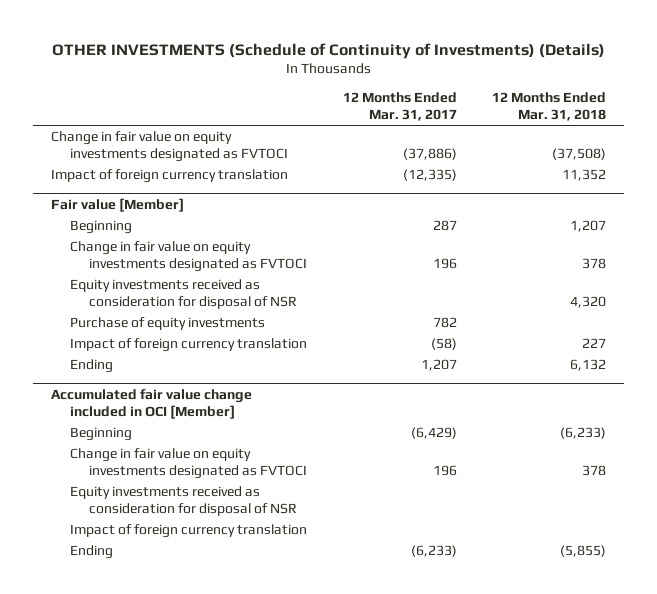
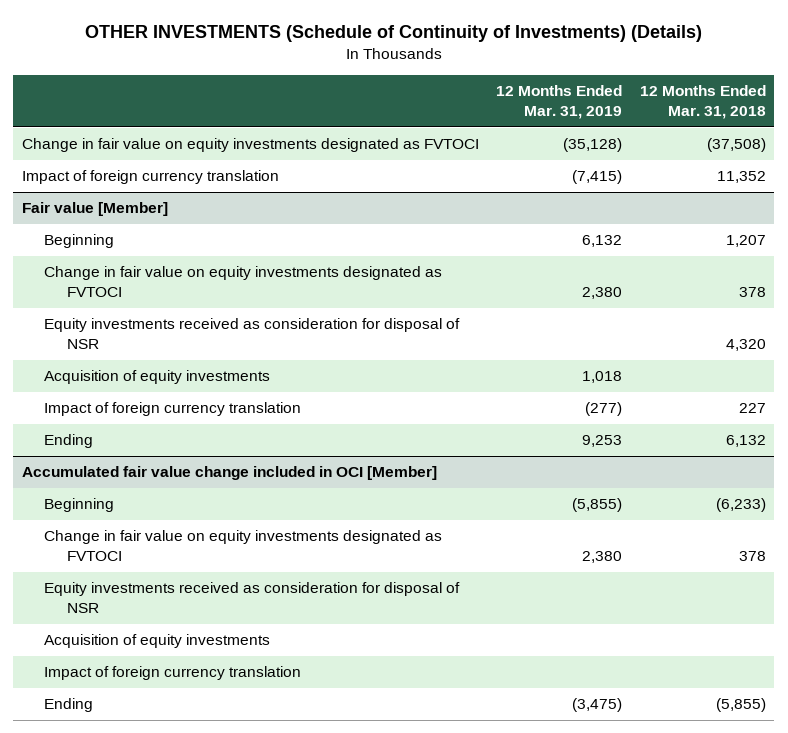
- | 12 Months Ended Mar. 31, 2017 | 12 Months Ended Mar. 31, 2018
+ | 12 Months Ended Mar. 31, 2019 | 12 Months Ended Mar. 31, 2018
@ Fair value [Member]
- Purchase of equity investments | 782 |
+ Acquisition of equity investments | 1,018 |
@ Accumulated fair value change included in OCI [Member]
+ Acquisition of equity investments

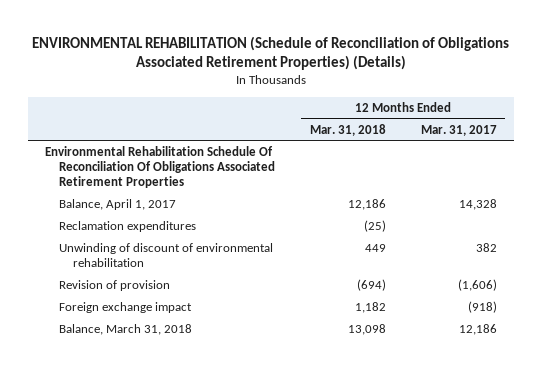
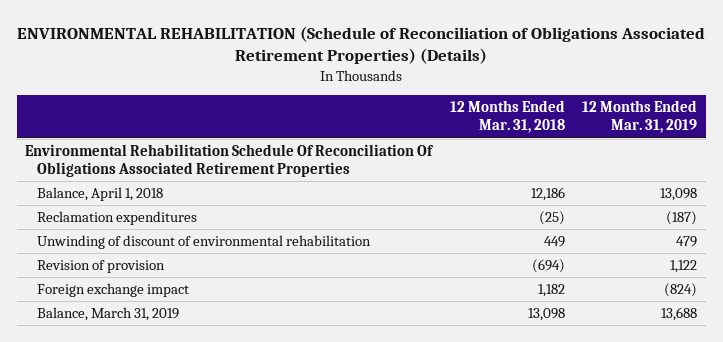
- | 12 Months Ended Mar. 31, 2018 | 12 Months Ended Mar. 31, 2017
+ | 12 Months Ended Mar. 31, 2018 | 12 Months Ended Mar. 31, 2019
- Balance, April 1, 2017 | 12,186 | 14,328
+ Balance, April 1, 2018 | 12,186 | 13,098
- Balance, March 31, 2018 | 13,098 | 12,186
+ Balance, March 31, 2019 | 13,098 | 13,688

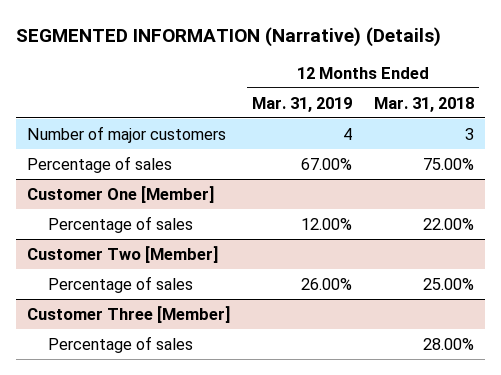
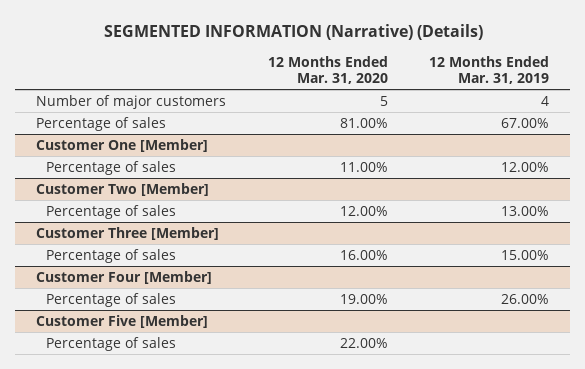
- | 12 Months Ended Mar. 31, 2019 | 12 Months Ended Mar. 31, 2018
+ | 12 Months Ended Mar. 31, 2020 | 12 Months Ended Mar. 31, 2019
@ Customer Two [Member]
- Percentage of sales | 26.00% | 25.00%
+ Percentage of sales | 12.00% | 13.00%
@ Customer Three [Member]
+ Percentage of sales | 16.00% | 15.00%
+ Customer Four [Member]
+ Percentage of sales | 19.00% | 26.00%
+ Customer Five [Member]

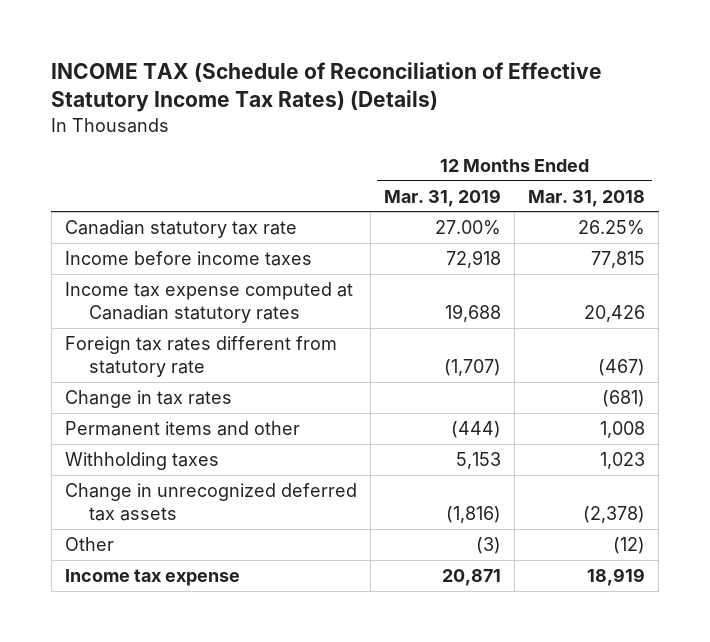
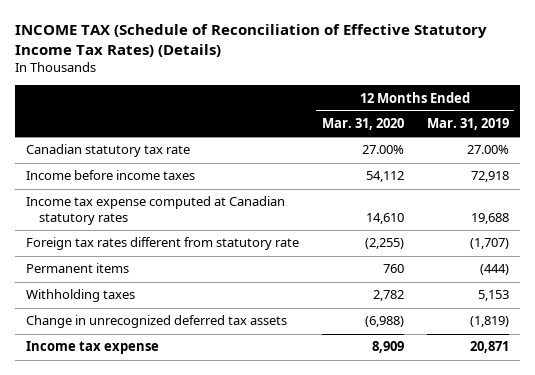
- | 12 Months Ended Mar. 31, 2019 | 12 Months Ended Mar. 31, 2018
+ | 12 Months Ended Mar. 31, 2020 | 12 Months Ended Mar. 31, 2019
- Change in tax rates | | (681)
- Permanent items and other | (444) | 1,008
+ Permanent items | 760 | (444)
- Change in unrecognized deferred tax assets | (1,816) | (2,378)
- Other | (3) | (12)
+ Change in unrecognized deferred tax assets | (6,988) | (1,819)

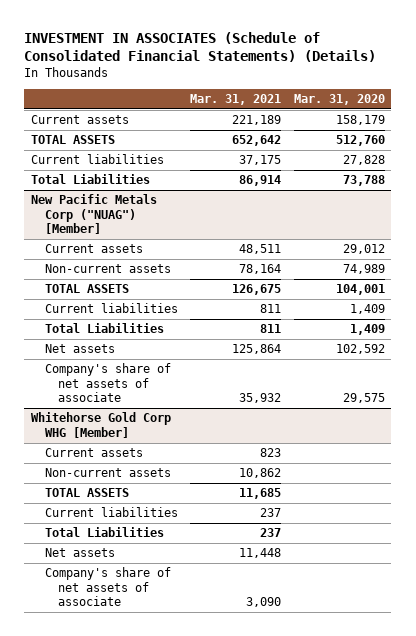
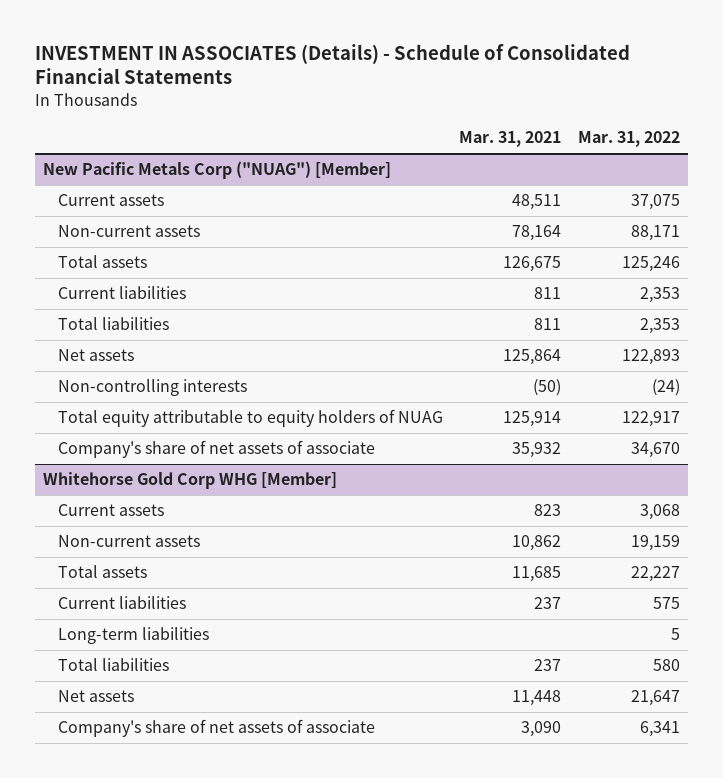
- INVESTMENT IN ASSOCIATES (Schedule of Consolidated Financial Statements) (Details)
+ INVESTMENT IN ASSOCIATES (Details) - Schedule of Consolidated Financial Statements
- | Mar. 31, 2021 | Mar. 31, 2020
+ | Mar. 31, 2021 | Mar. 31, 2022
- Current assets | 221,189 | 158,179
- TOTAL ASSETS | 652,642 | 512,760
- Current liabilities | 37,175 | 27,828
- Total Liabilities | 86,914 | 73,788
@ New Pacific Metals Corp ("NUAG") [Member]
- TOTAL ASSETS | 126,675 | 104,001
+ Total assets | 126,675 | 125,246
- Total Liabilities | 811 | 1,409
+ Total liabilities | 811 | 2,353
+ Non-controlling interests | (50) | (24)
+ Total equity attributable to equity holders of NUAG | 125,914 | 122,917
@ Whitehorse Gold Corp WHG [Member]
- TOTAL ASSETS | 11,685 |
+ Total assets | 11,685 | 22,227
- Total Liabilities | 237 |
+ Long-term liabilities | | 5
+ Total liabilities | 237 | 580

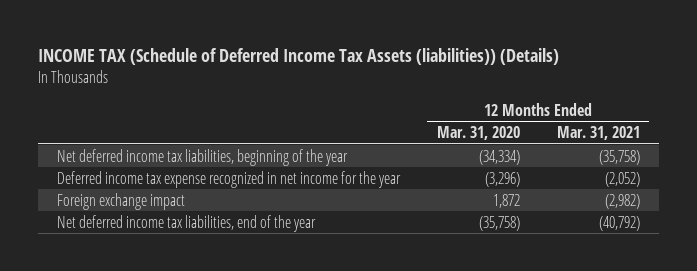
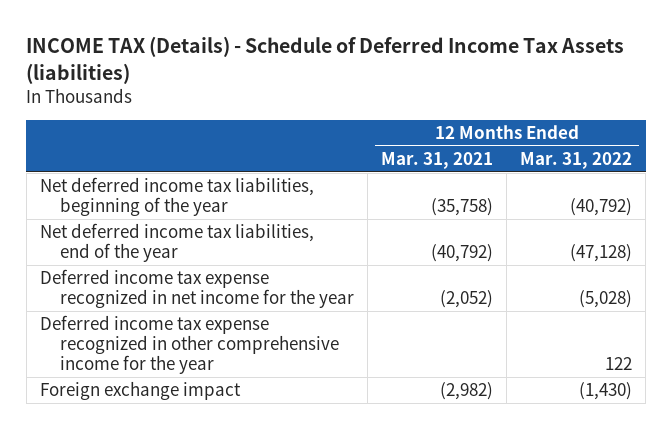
- INCOME TAX (Schedule of Deferred Income Tax Assets (liabilities)) (Details)
+ INCOME TAX (Details) - Schedule of Deferred Income Tax Assets (liabilities)
- | 12 Months Ended Mar. 31, 2020 | 12 Months Ended Mar. 31, 2021
+ | 12 Months Ended Mar. 31, 2021 | 12 Months Ended Mar. 31, 2022
moved up: Net deferred income tax liabilities, end of the year | (40,792) | (47,128)
+ Deferred income tax expense recognized in other comprehensive income for the year | | 122

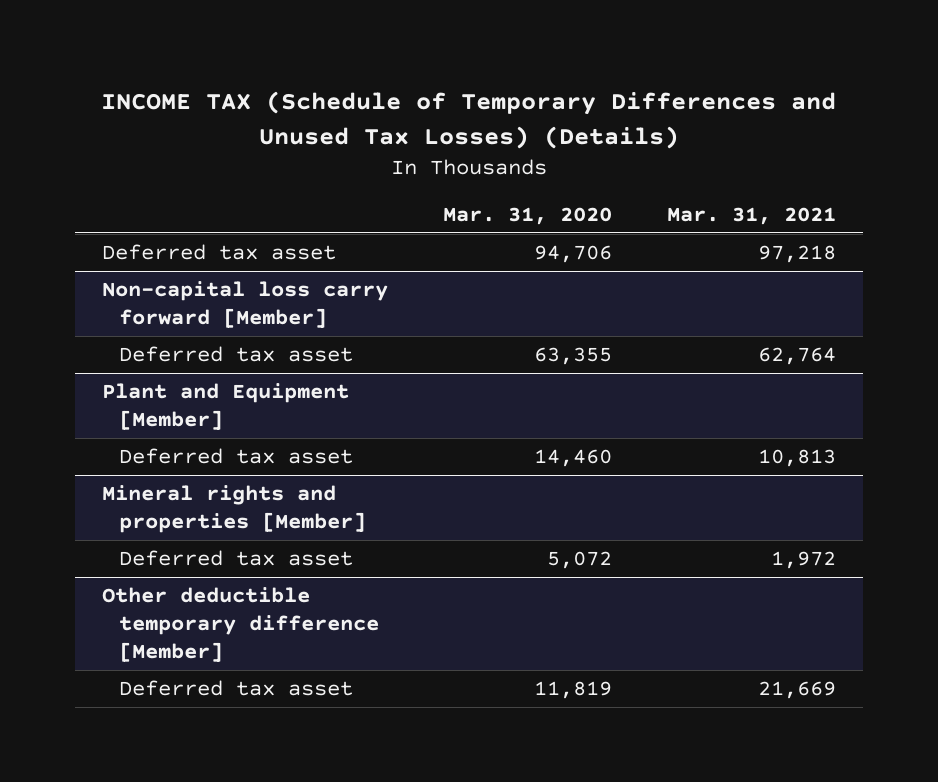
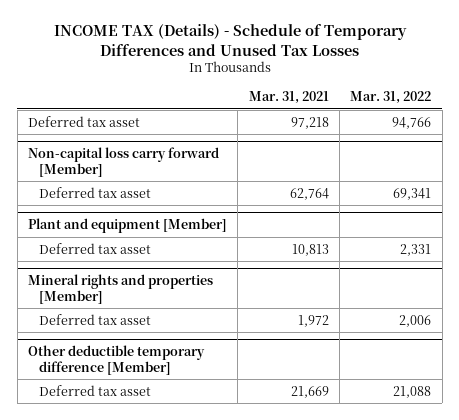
- INCOME TAX (Schedule of Temporary Differences and Unused Tax Losses) (Details)
+ INCOME TAX (Details) - Schedule of Temporary Differences and Unused Tax Losses
- | Mar. 31, 2020 | Mar. 31, 2021
+ | Mar. 31, 2021 | Mar. 31, 2022
- Plant and Equipment [Member]
+ Plant and equipment [Member]

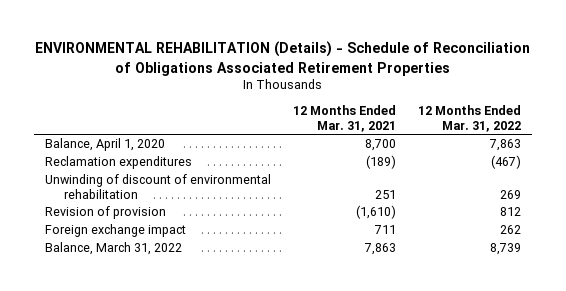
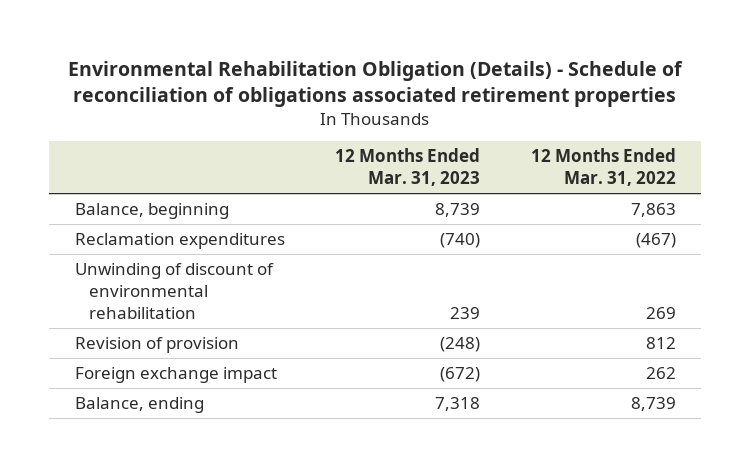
- ENVIRONMENTAL REHABILITATION (Details) - Schedule of Reconciliation of Obligations Associated Retirement Properties
+ Environmental Rehabilitation Obligation (Details) - Schedule of reconciliation of obligations associated retirement properties
- | 12 Months Ended Mar. 31, 2021 | 12 Months Ended Mar. 31, 2022
+ | 12 Months Ended Mar. 31, 2023 | 12 Months Ended Mar. 31, 2022
- Balance, April 1, 2020 | 8,700 | 7,863
+ Balance, beginning | 8,739 | 7,863
- Balance, March 31, 2022 | 7,863 | 8,739
+ Balance, ending | 7,318 | 8,739

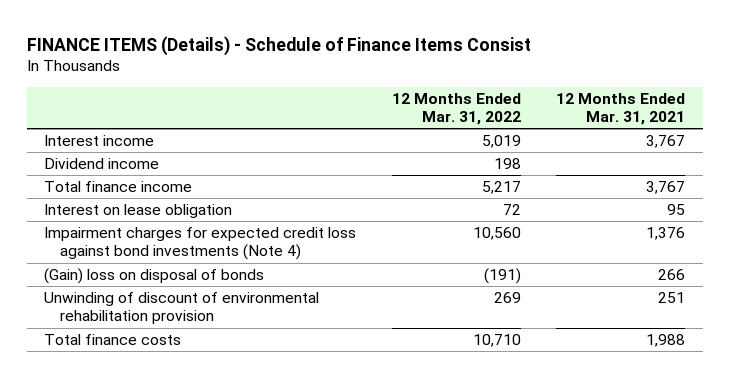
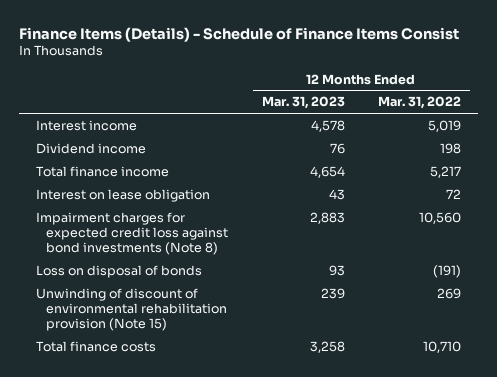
- FINANCE ITEMS (Details) - Schedule of Finance Items Consist
+ Finance Items (Details) - Schedule of Finance Items Consist
- | 12 Months Ended Mar. 31, 2022 | 12 Months Ended Mar. 31, 2021
+ | 12 Months Ended Mar. 31, 2023 | 12 Months Ended Mar. 31, 2022
- Impairment charges for expected credit loss against bond investments (Note 4) | 10,560 | 1,376
- (Gain) loss on disposal of bonds | (191) | 266
- Unwinding of discount of environmental rehabilitation provision | 269 | 251
+ Impairment charges for expected credit loss against bond investments (Note 8) | 2,883 | 10,560
+ Loss on disposal of bonds | 93 | (191)
+ Unwinding of discount of environmental rehabilitation provision (Note 15) | 239 | 269

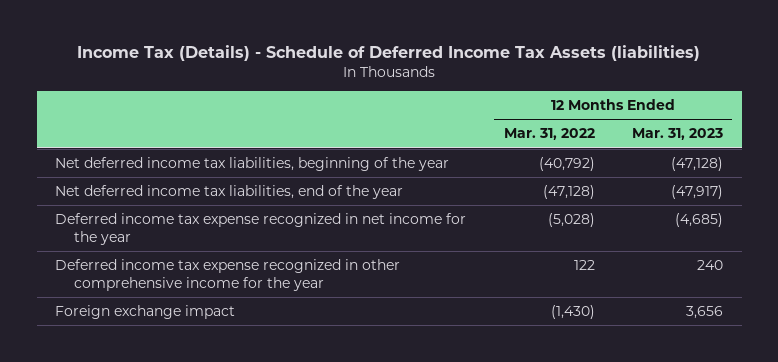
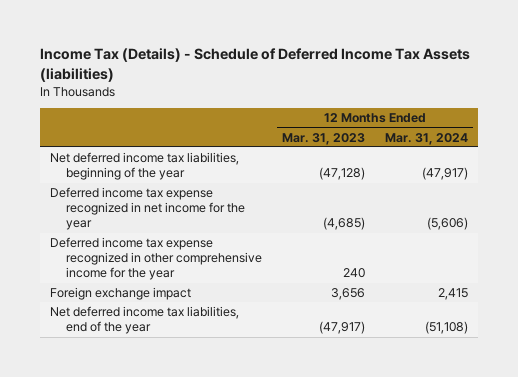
- | 12 Months Ended Mar. 31, 2022 | 12 Months Ended Mar. 31, 2023
+ | 12 Months Ended Mar. 31, 2023 | 12 Months Ended Mar. 31, 2024
moved down: Net deferred income tax liabilities, end of the year | (47,917) | (51,108)

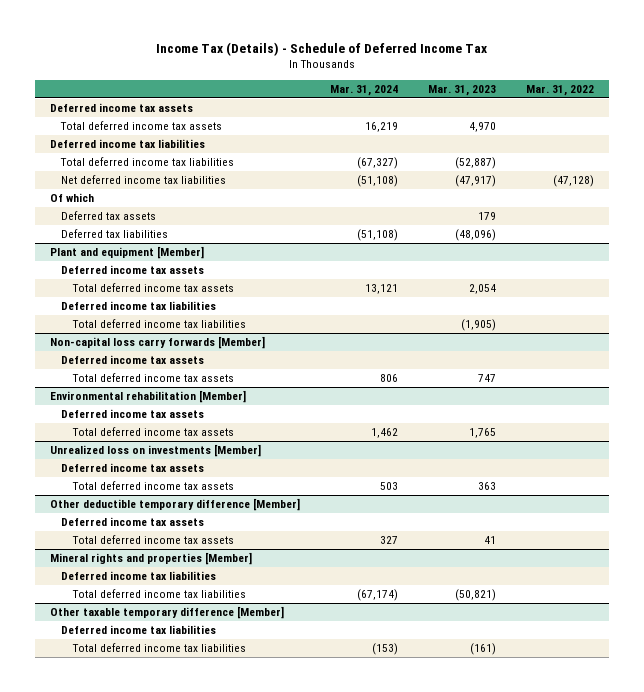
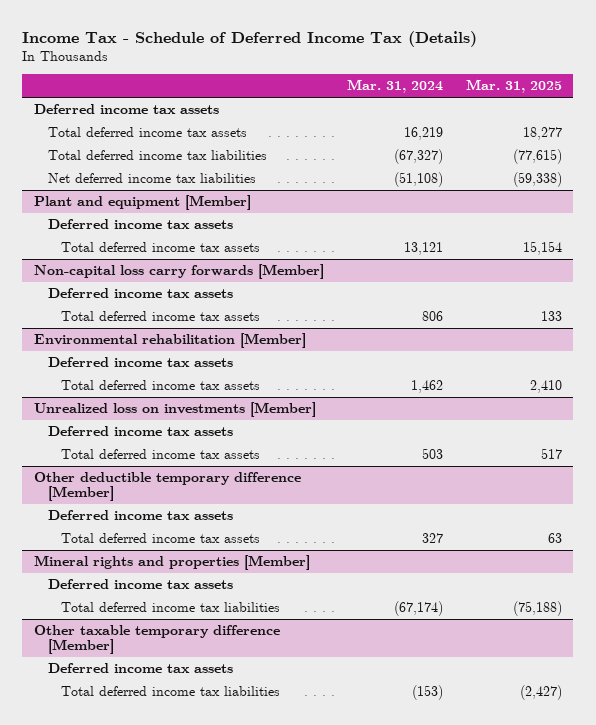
- Income Tax (Details) - Schedule of Deferred Income Tax
+ Income Tax - Schedule of Deferred Income Tax (Details)
- | Mar. 31, 2024 | Mar. 31, 2023 | Mar. 31, 2022
+ | Mar. 31, 2024 | Mar. 31, 2025
- Deferred income tax liabilities
- Of which
- Deferred tax assets | | 179 |
- Deferred tax liabilities | (51,108) | (48,096) |
@ Plant and equipment [Member]
- Deferred income tax liabilities
- Total deferred income tax liabilities | | (1,905) |
@ Mineral rights and properties [Member]
- Deferred income tax liabilities
+ Deferred income tax assets
@ Other taxable temporary difference [Member]
- Deferred income tax liabilities
+ Deferred income tax assets

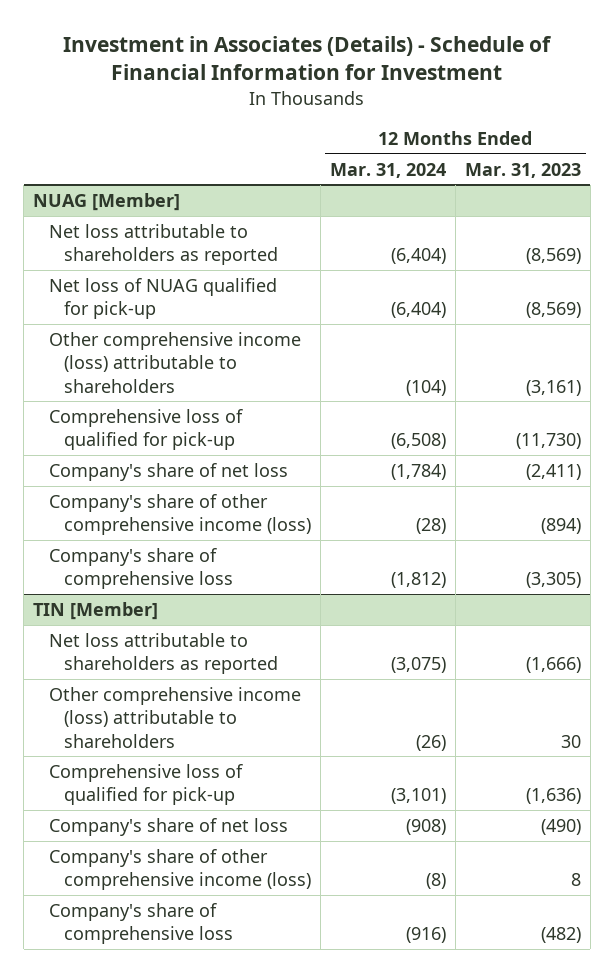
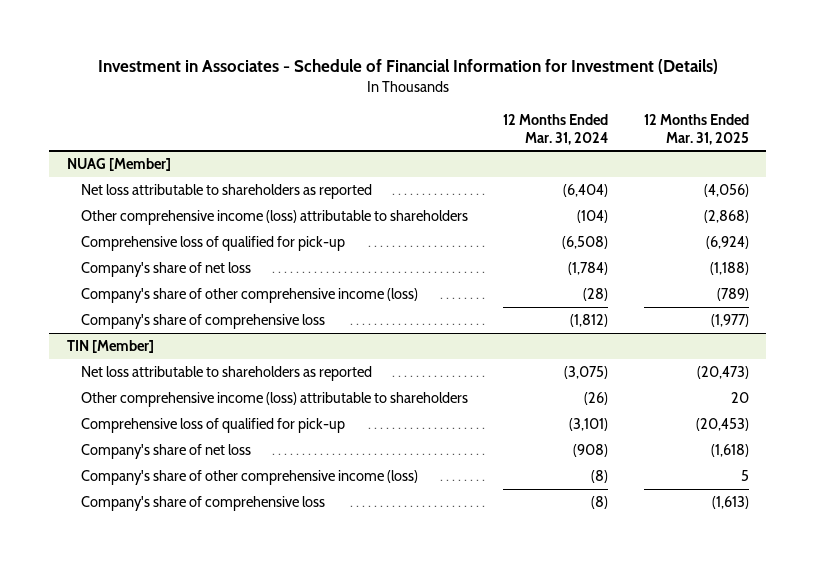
- Investment in Associates (Details) - Schedule of Financial Information for Investment
+ Investment in Associates - Schedule of Financial Information for Investment (Details)
- | 12 Months Ended Mar. 31, 2024 | 12 Months Ended Mar. 31, 2023
+ | 12 Months Ended Mar. 31, 2024 | 12 Months Ended Mar. 31, 2025
@ NUAG [Member]
- Net loss of NUAG qualified for pick-up | (6,404) | (8,569)
@ TIN [Member]
- Company's share of comprehensive loss | (916) | (482)
+ Company's share of comprehensive loss | (8) | (1,613)

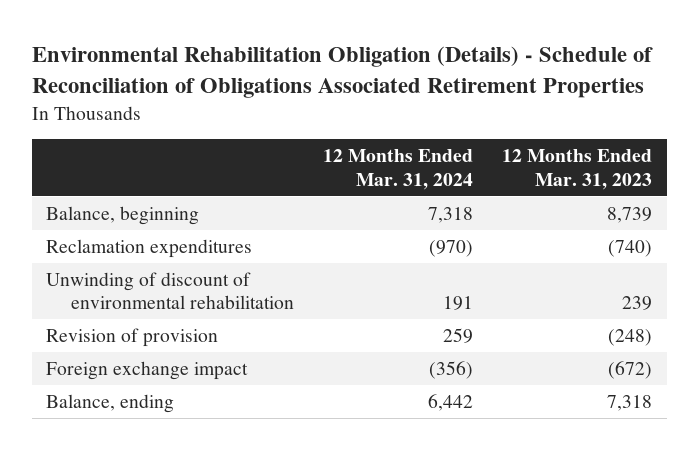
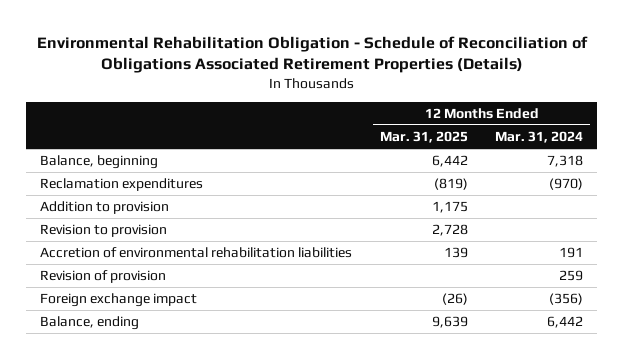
- Environmental Rehabilitation Obligation (Details) - Schedule of Reconciliation of Obligations Associated Retirement Properties
+ Environmental Rehabilitation Obligation - Schedule of Reconciliation of Obligations Associated Retirement Properties (Details)
- | 12 Months Ended Mar. 31, 2024 | 12 Months Ended Mar. 31, 2023
+ | 12 Months Ended Mar. 31, 2025 | 12 Months Ended Mar. 31, 2024
- Unwinding of discount of environmental rehabilitation | 191 | 239
+ Addition to provision | 1,175 |
+ Revision to provision | 2,728 |
+ Accretion of environmental rehabilitation liabilities | 139 | 191

